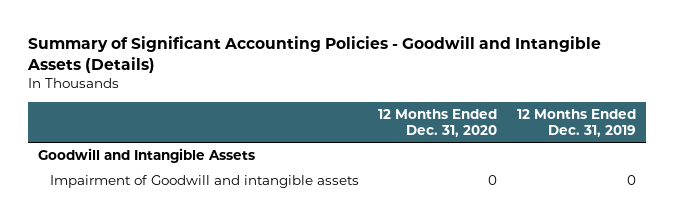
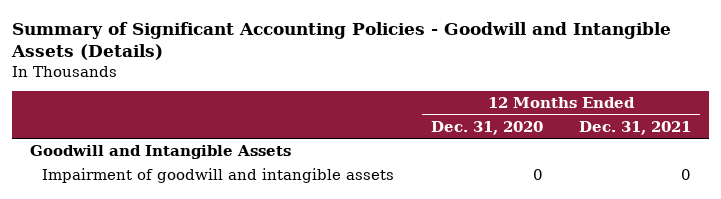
- | 12 Months Ended Dec. 31, 2020 | 12 Months Ended Dec. 31, 2019
+ | 12 Months Ended Dec. 31, 2020 | 12 Months Ended Dec. 31, 2021
- Impairment of Goodwill and intangible assets | 0 | 0
+ Impairment of goodwill and intangible assets | 0 | 0

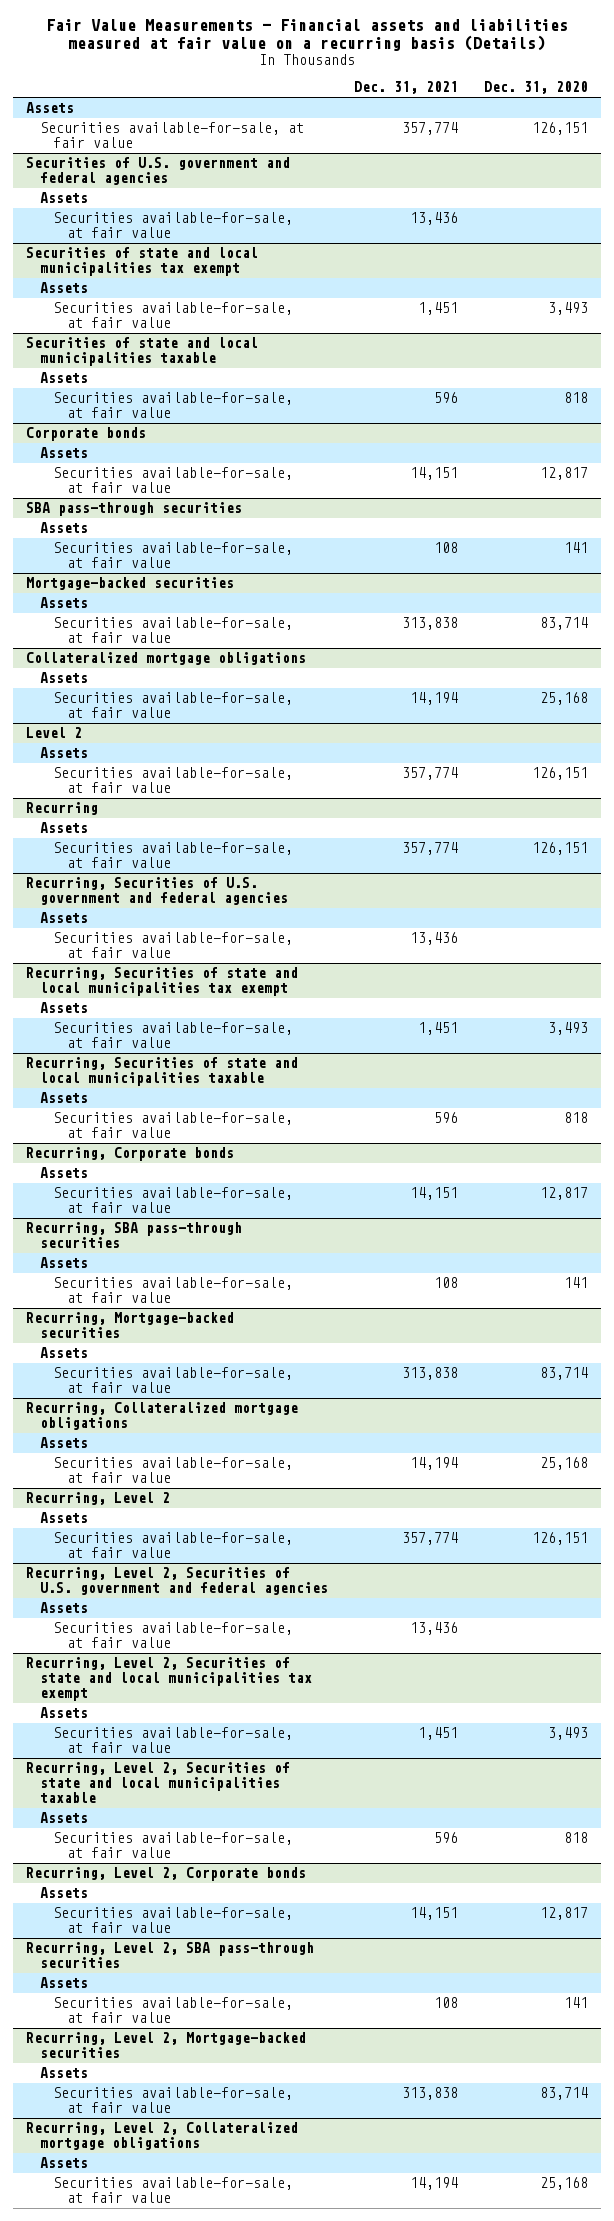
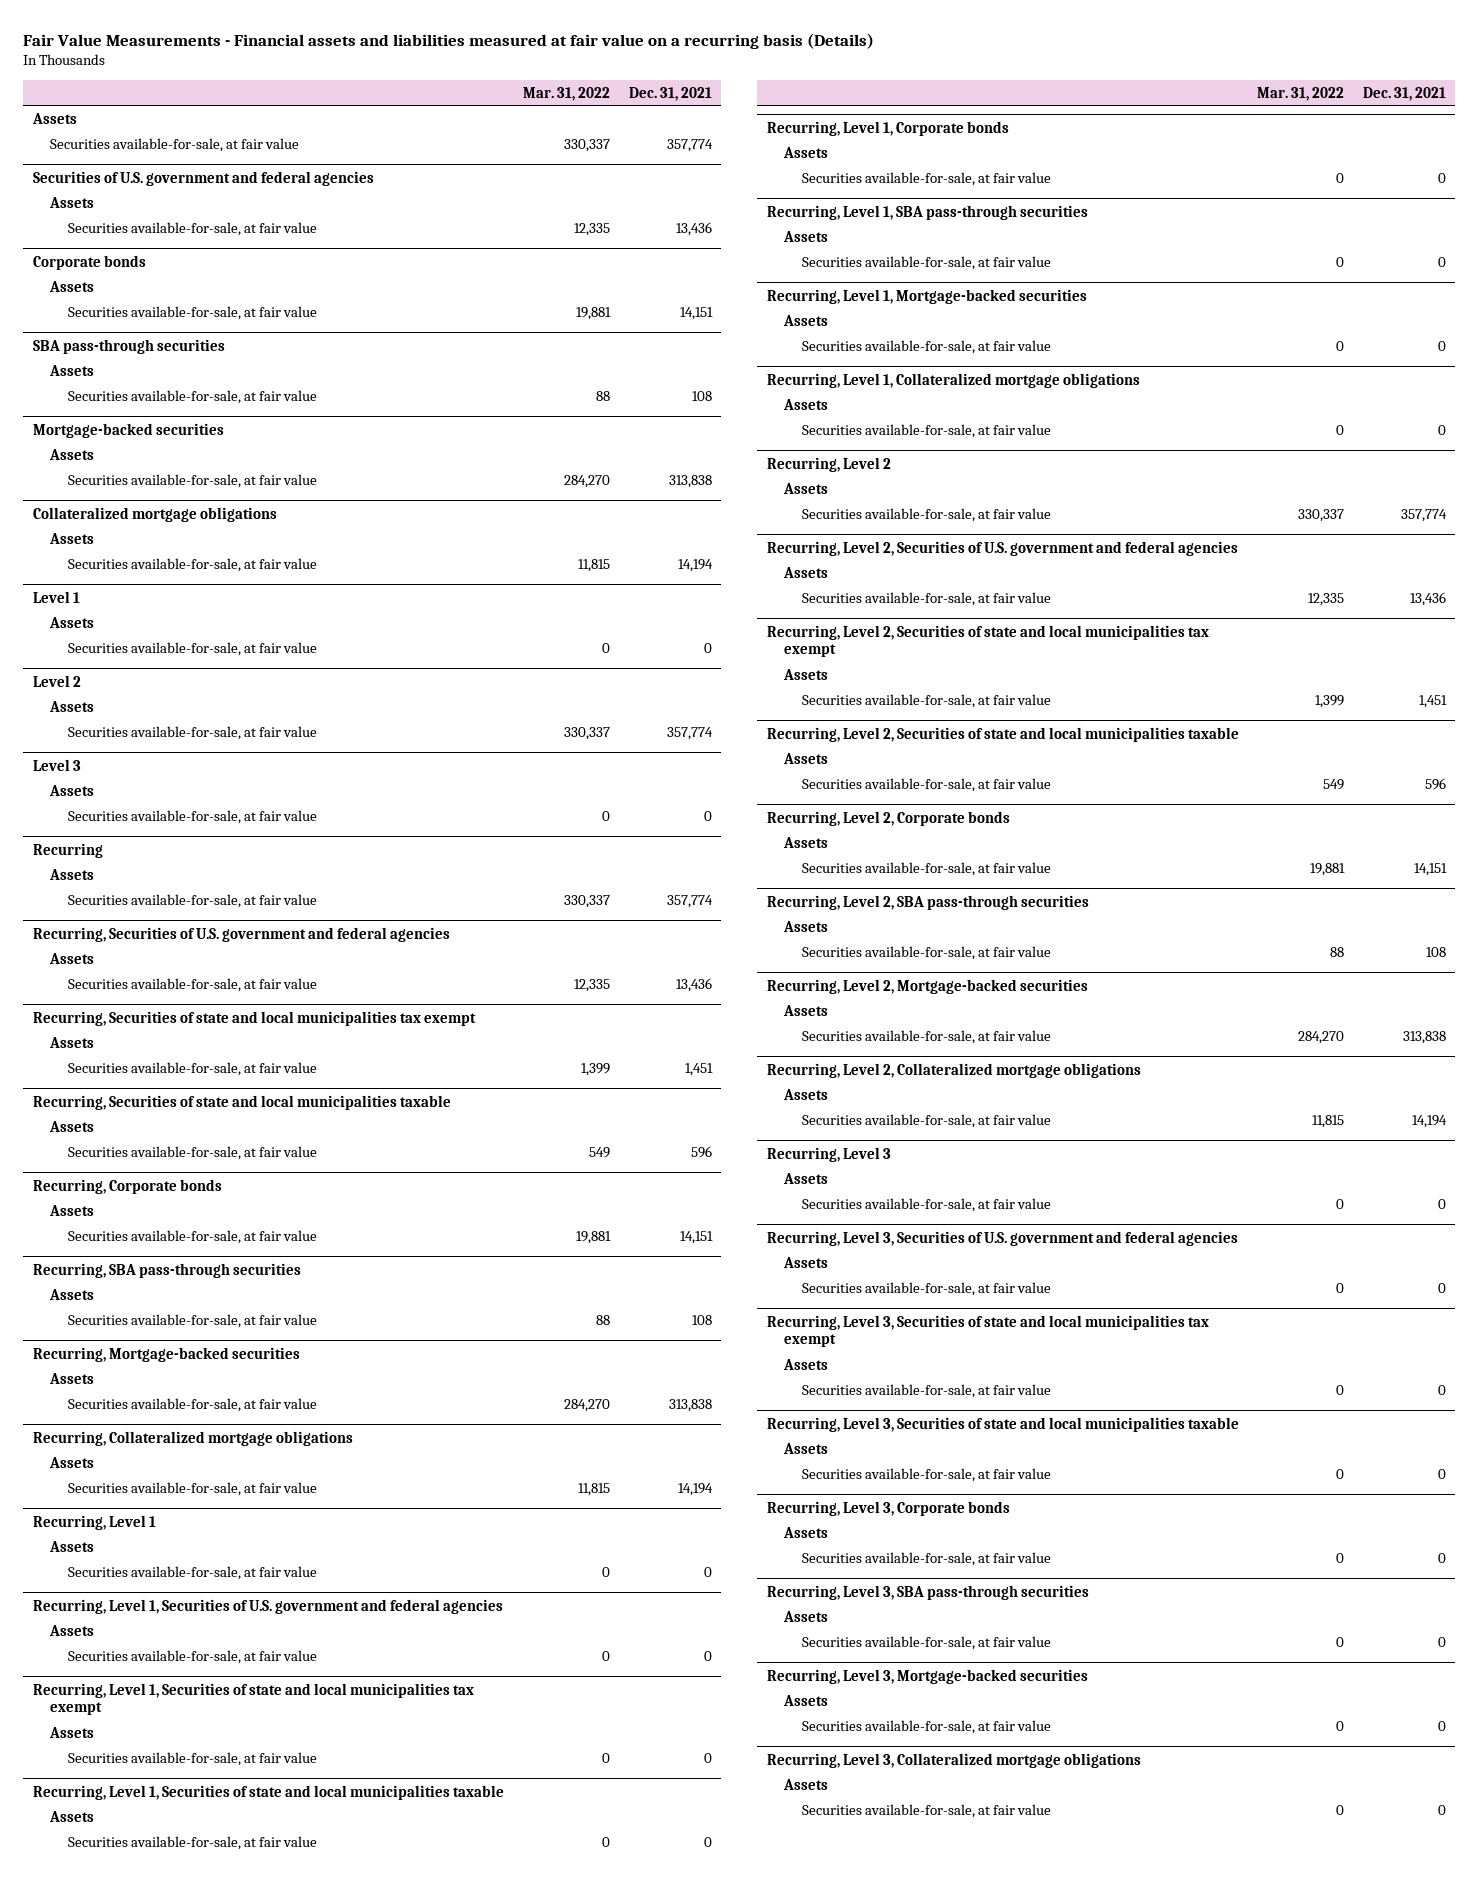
- | Dec. 31, 2021 | Dec. 31, 2020
+ | Mar. 31, 2022 | Dec. 31, 2021
- Securities of state and local municipalities tax exempt
- Assets
- Securities available-for-sale, at fair value | 1,451 | 3,493
- Securities of state and local municipalities taxable
- Assets
- Securities available-for-sale, at fair value | 596 | 818
+ Level 1
+ Assets
+ Securities available-for-sale, at fair value | 0 | 0
+ Level 3
+ Assets
+ Securities available-for-sale, at fair value | 0 | 0
+ Recurring, Level 1
+ Assets
+ Securities available-for-sale, at fair value | 0 | 0
+ Recurring, Level 1, Securities of U.S. government and federal agencies
+ Assets
+ Securities available-for-sale, at fair value | 0 | 0
+ Recurring, Level 1, Securities of state and local municipalities tax exempt
+ Assets
+ Securities available-for-sale, at fair value | 0 | 0
+ Recurring, Level 1, Securities of state and local municipalities taxable
+ Assets
+ Securities available-for-sale, at fair value | 0 | 0
+ Recurring, Level 1, Corporate bonds
+ Assets
+ Securities available-for-sale, at fair value | 0 | 0
+ Recurring, Level 1, SBA pass-through securities
+ Assets
+ Securities available-for-sale, at fair value | 0 | 0
+ Recurring, Level 1, Mortgage-backed securities
+ Assets
+ Securities available-for-sale, at fair value | 0 | 0
+ Recurring, Level 1, Collateralized mortgage obligations
+ Assets
+ Securities available-for-sale, at fair value | 0 | 0
+ Recurring, Level 3
+ Assets
+ Securities available-for-sale, at fair value | 0 | 0
+ Recurring, Level 3, Securities of U.S. government and federal agencies
+ Assets
+ Securities available-for-sale, at fair value | 0 | 0
+ Recurring, Level 3, Securities of state and local municipalities tax exempt
+ Assets
+ Securities available-for-sale, at fair value | 0 | 0
+ Recurring, Level 3, Securities of state and local municipalities taxable
+ Assets
+ Securities available-for-sale, at fair value | 0 | 0
+ Recurring, Level 3, Corporate bonds
+ Assets
+ Securities available-for-sale, at fair value | 0 | 0
+ Recurring, Level 3, SBA pass-through securities
+ Assets
+ Securities available-for-sale, at fair value | 0 | 0
+ Recurring, Level 3, Mortgage-backed securities
+ Assets
+ Securities available-for-sale, at fair value | 0 | 0
+ Recurring, Level 3, Collateralized mortgage obligations
+ Assets
+ Securities available-for-sale, at fair value | 0 | 0

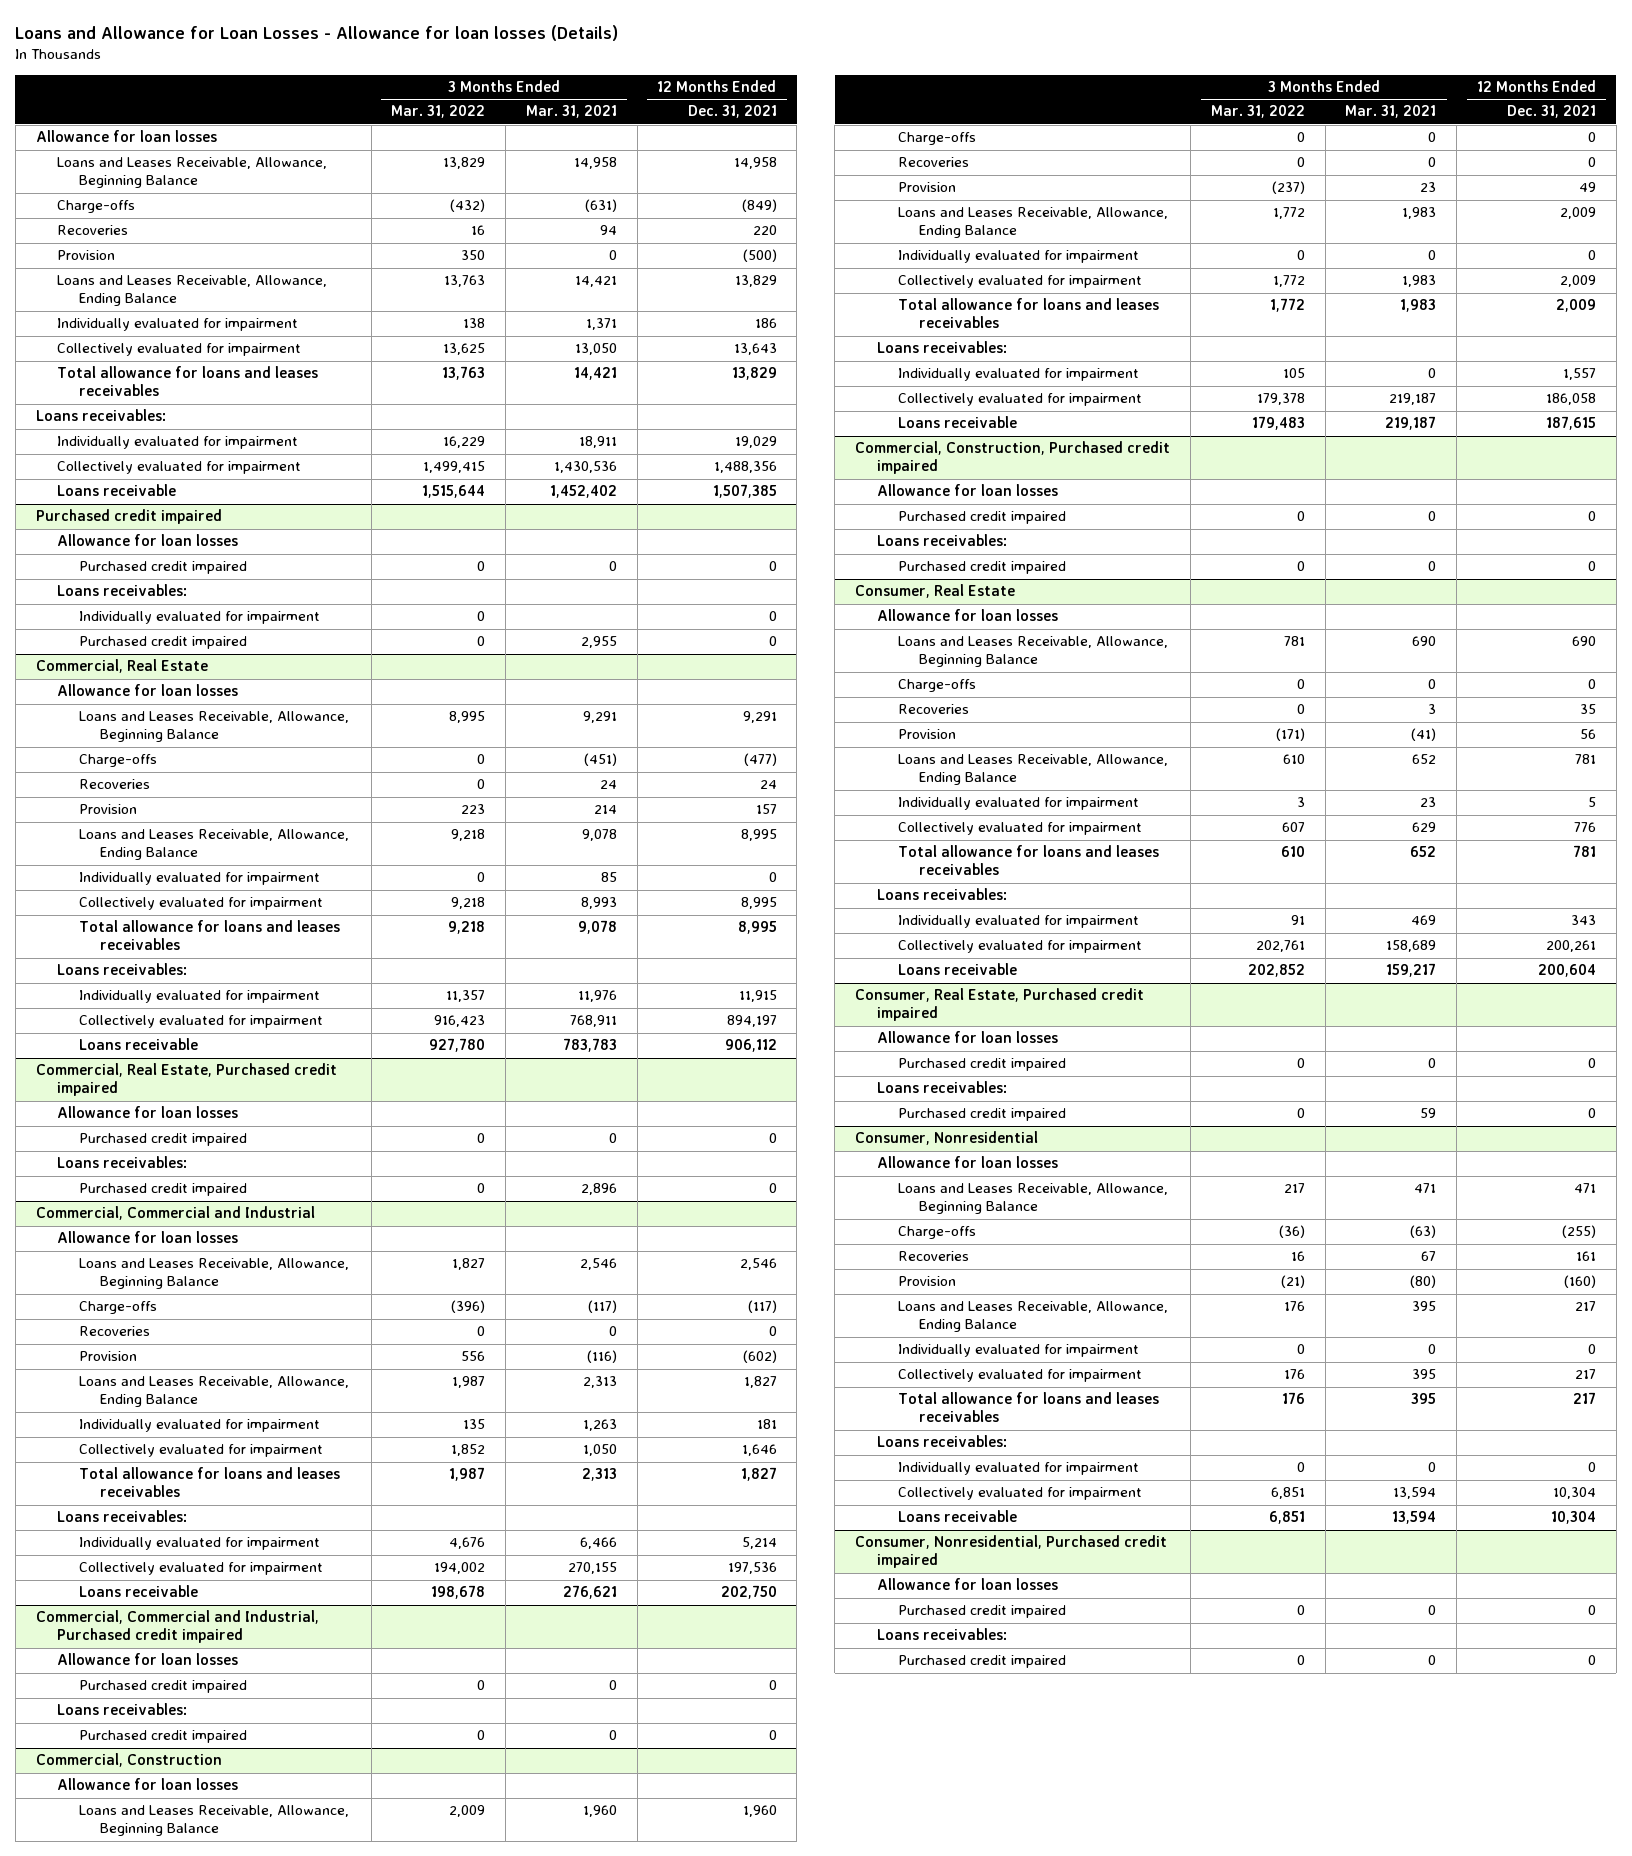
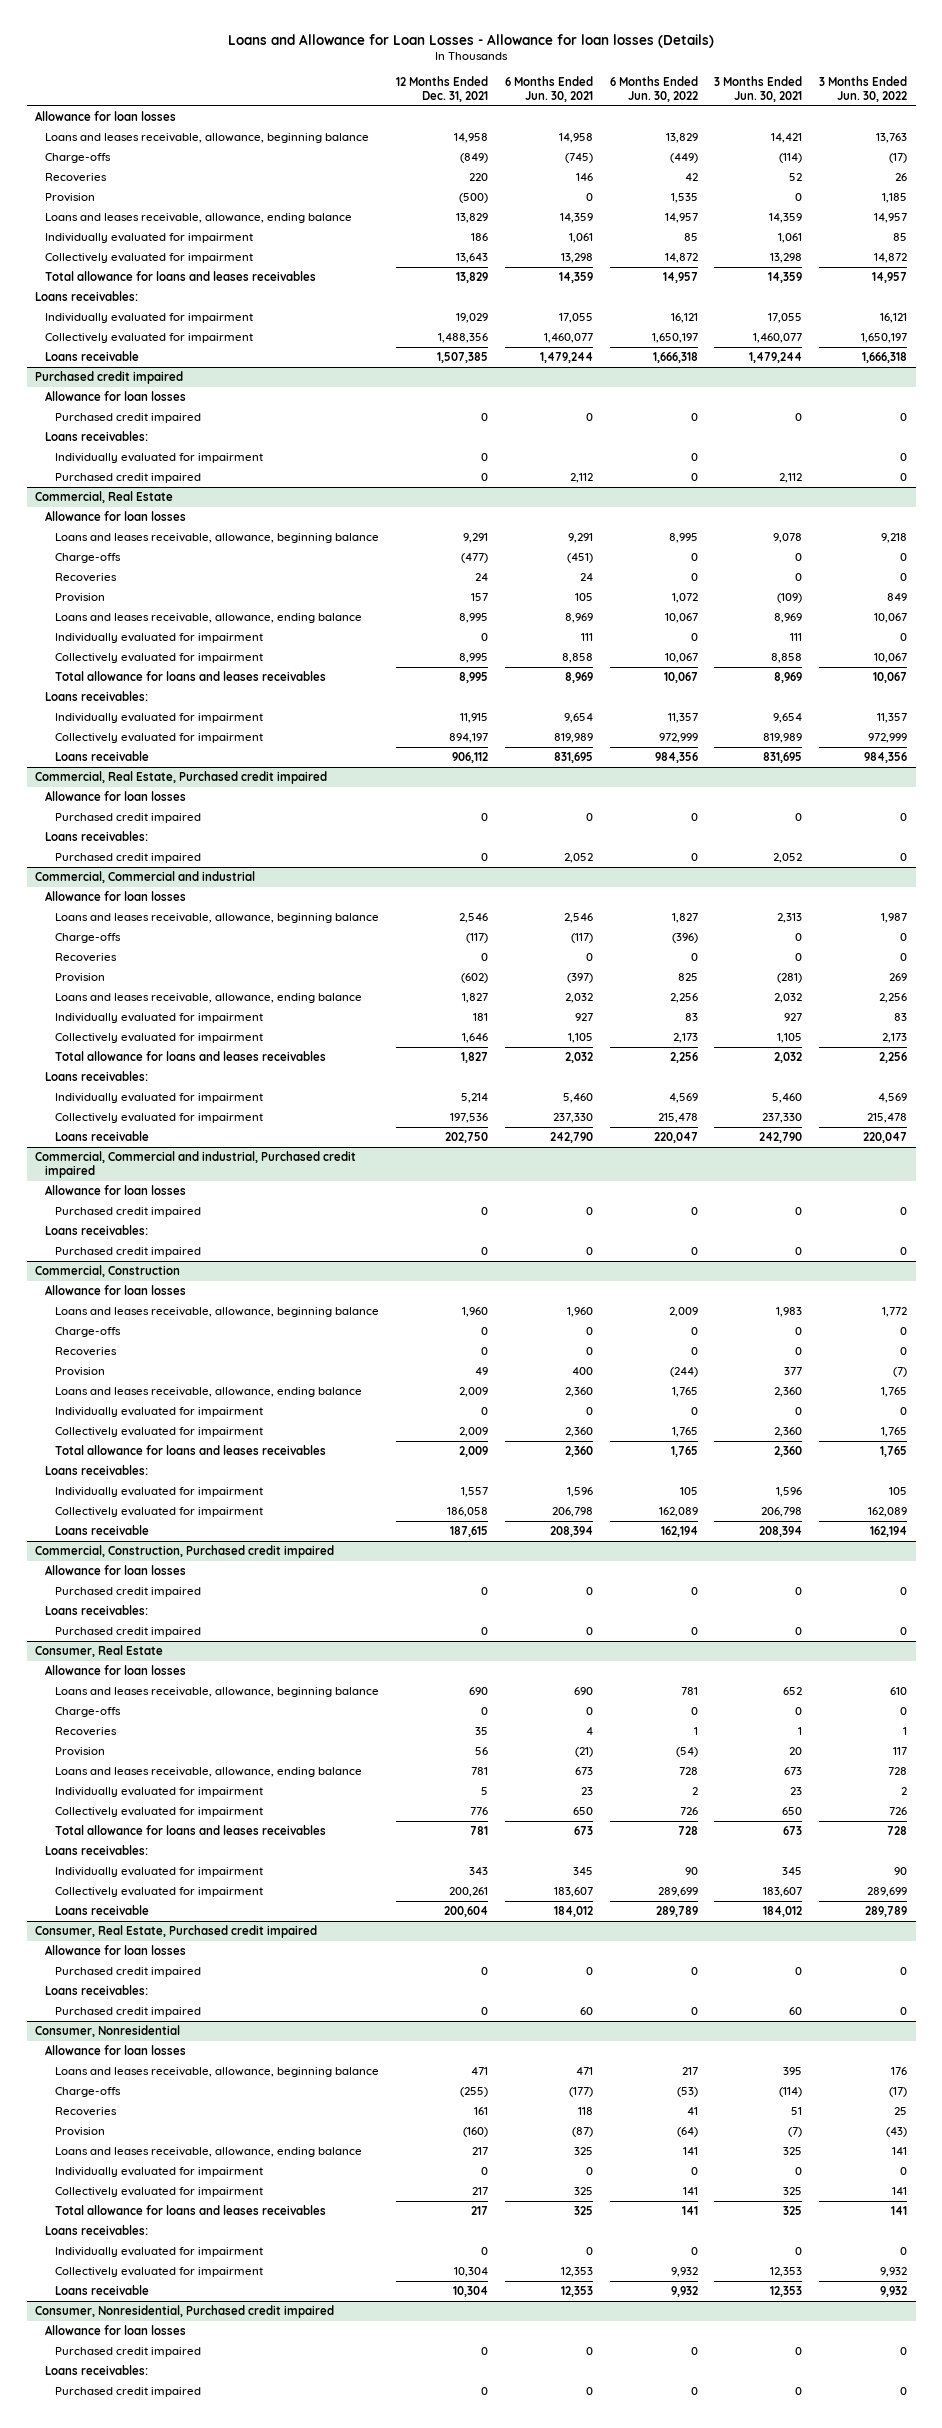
- | 3 Months Ended Mar. 31, 2022 | 3 Months Ended Mar. 31, 2021 | 12 Months Ended Dec. 31, 2021
+ | 12 Months Ended Dec. 31, 2021 | 6 Months Ended Jun. 30, 2021 | 6 Months Ended Jun. 30, 2022 | 3 Months Ended Jun. 30, 2021 | 3 Months Ended Jun. 30, 2022
- Loans and Leases Receivable, Allowance, Beginning Balance | 13,829 | 14,958 | 14,958
+ Loans and leases receivable, allowance, beginning balance | 14,958 | 14,958 | 13,829 | 14,421 | 13,763
- Loans and Leases Receivable, Allowance, Ending Balance | 13,763 | 14,421 | 13,829
+ Loans and leases receivable, allowance, ending balance | 13,829 | 14,359 | 14,957 | 14,359 | 14,957
@ Commercial, Real Estate
- Loans and Leases Receivable, Allowance, Beginning Balance | 8,995 | 9,291 | 9,291
+ Loans and leases receivable, allowance, beginning balance | 9,291 | 9,291 | 8,995 | 9,078 | 9,218
- Loans and Leases Receivable, Allowance, Ending Balance | 9,218 | 9,078 | 8,995
+ Loans and leases receivable, allowance, ending balance | 8,995 | 8,969 | 10,067 | 8,969 | 10,067
- Commercial, Commercial and Industrial
+ Commercial, Commercial and industrial
- Loans and Leases Receivable, Allowance, Beginning Balance | 1,827 | 2,546 | 2,546
+ Loans and leases receivable, allowance, beginning balance | 2,546 | 2,546 | 1,827 | 2,313 | 1,987
- Loans and Leases Receivable, Allowance, Ending Balance | 1,987 | 2,313 | 1,827
+ Loans and leases receivable, allowance, ending balance | 1,827 | 2,032 | 2,256 | 2,032 | 2,256
- Commercial, Commercial and Industrial, Purchased credit impaired
+ Commercial, Commercial and industrial, Purchased credit impaired
@ Commercial, Construction
- Loans and Leases Receivable, Allowance, Beginning Balance | 2,009 | 1,960 | 1,960
+ Loans and leases receivable, allowance, beginning balance | 1,960 | 1,960 | 2,009 | 1,983 | 1,772
- Loans and Leases Receivable, Allowance, Ending Balance | 1,772 | 1,983 | 2,009
+ Loans and leases receivable, allowance, ending balance | 2,009 | 2,360 | 1,765 | 2,360 | 1,765
@ Consumer, Real Estate
- Loans and Leases Receivable, Allowance, Beginning Balance | 781 | 690 | 690
+ Loans and leases receivable, allowance, beginning balance | 690 | 690 | 781 | 652 | 610
- Loans and Leases Receivable, Allowance, Ending Balance | 610 | 652 | 781
+ Loans and leases receivable, allowance, ending balance | 781 | 673 | 728 | 673 | 728
@ Consumer, Nonresidential
- Loans and Leases Receivable, Allowance, Beginning Balance | 217 | 471 | 471
+ Loans and leases receivable, allowance, beginning balance | 471 | 471 | 217 | 395 | 176
- Loans and Leases Receivable, Allowance, Ending Balance | 176 | 395 | 217
+ Loans and leases receivable, allowance, ending balance | 217 | 325 | 141 | 325 | 141

